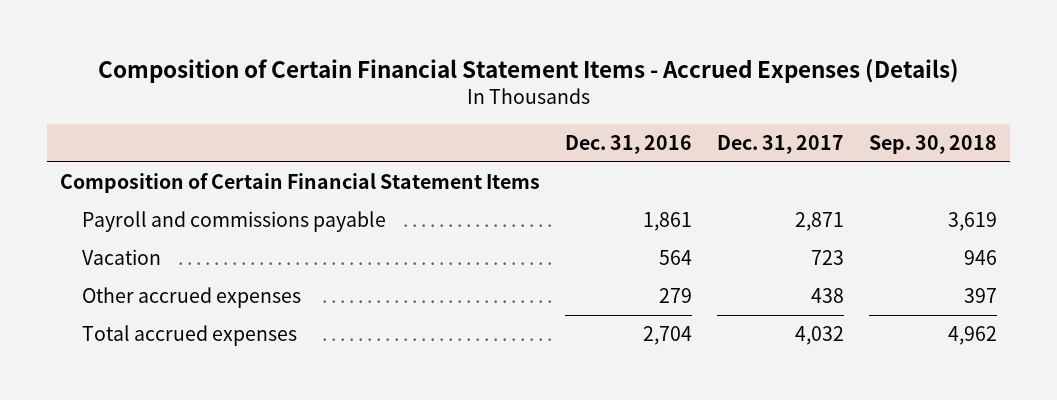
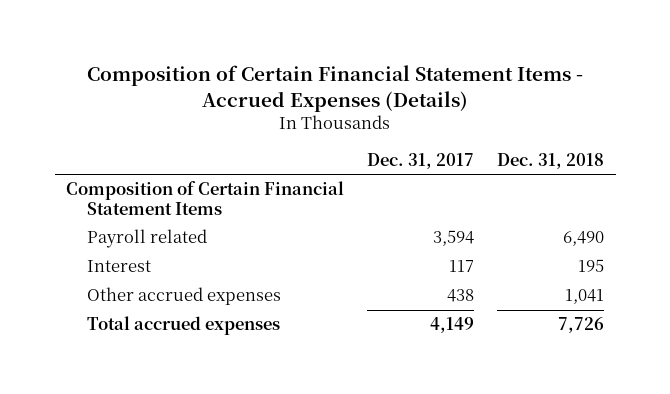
- | Dec. 31, 2016 | Dec. 31, 2017 | Sep. 30, 2018
+ | Dec. 31, 2017 | Dec. 31, 2018
- Payroll and commissions payable | 1,861 | 2,871 | 3,619
- Vacation | 564 | 723 | 946
+ Payroll related | 3,594 | 6,490
+ Interest | 117 | 195
- Total accrued expenses | 2,704 | 4,032 | 4,962
+ Total accrued expenses | 4,149 | 7,726

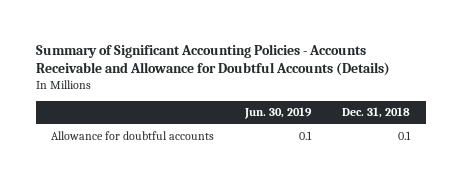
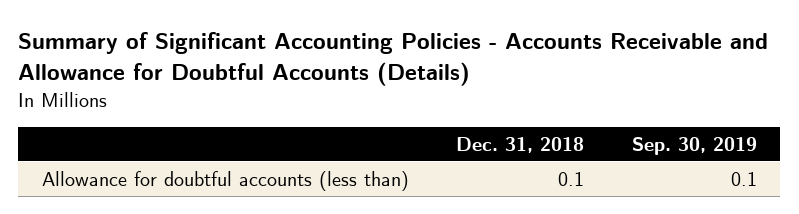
- | Jun. 30, 2019 | Dec. 31, 2018
+ | Dec. 31, 2018 | Sep. 30, 2019
- Allowance for doubtful accounts | 0.1 | 0.1
+ Allowance for doubtful accounts (less than) | 0.1 | 0.1

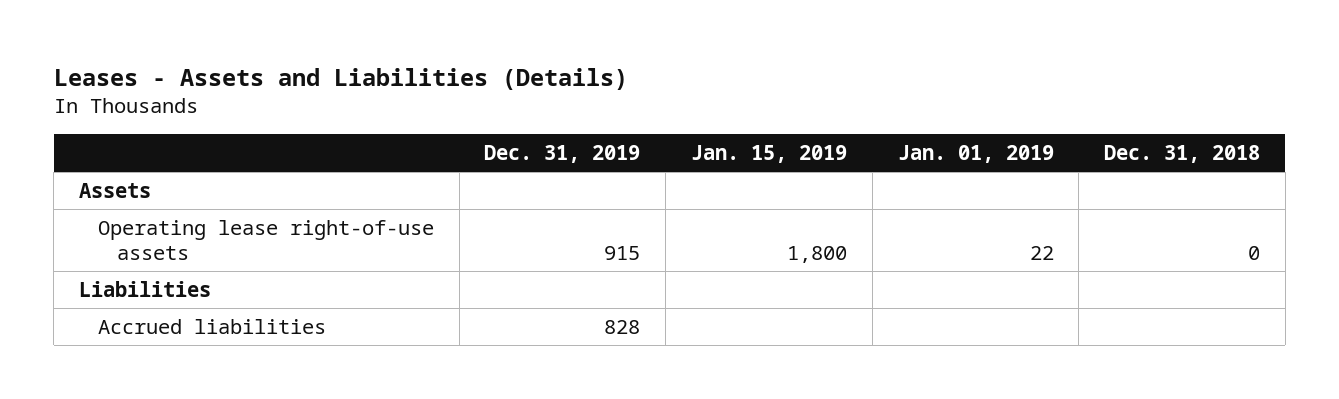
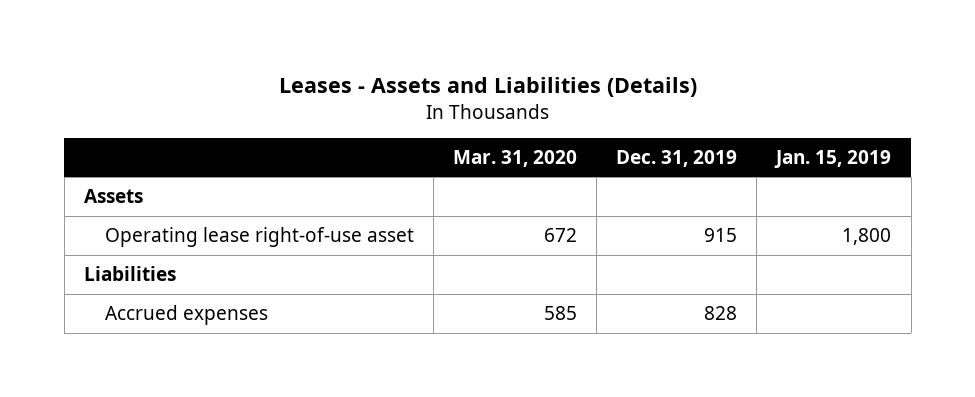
- | Dec. 31, 2019 | Jan. 15, 2019 | Jan. 01, 2019 | Dec. 31, 2018
+ | Mar. 31, 2020 | Dec. 31, 2019 | Jan. 15, 2019
- Operating lease right-of-use assets | 915 | 1,800 | 22 | 0
+ Operating lease right-of-use asset | 672 | 915 | 1,800
- Accrued liabilities | 828 | | |
+ Accrued expenses | 585 | 828 |

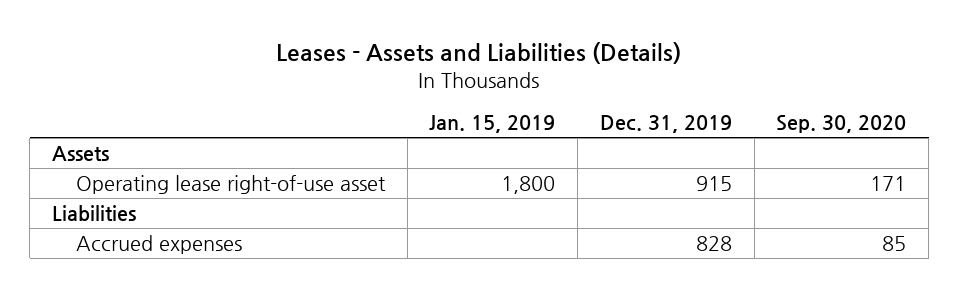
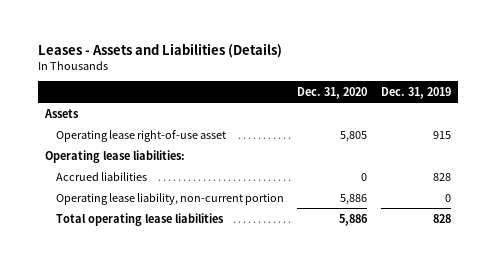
- | Jan. 15, 2019 | Dec. 31, 2019 | Sep. 30, 2020
+ | Dec. 31, 2020 | Dec. 31, 2019
- Liabilities
- Accrued expenses | | 828 | 85
+ Operating lease liabilities:
+ Accrued liabilities | 0 | 828
+ Operating lease liability, non-current portion | 5,886 | 0
+ Total operating lease liabilities | 5,886 | 828

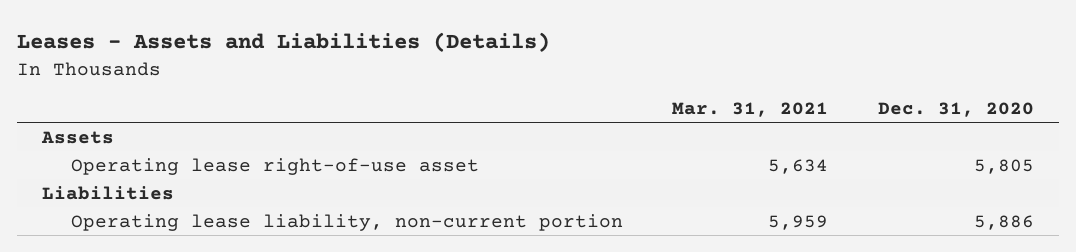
- | Dec. 31, 2020 | Dec. 31, 2019
+ | Mar. 31, 2021 | Dec. 31, 2020
- Operating lease liabilities:
- Accrued liabilities | 0 | 828
+ Liabilities
- Total operating lease liabilities | 5,886 | 828

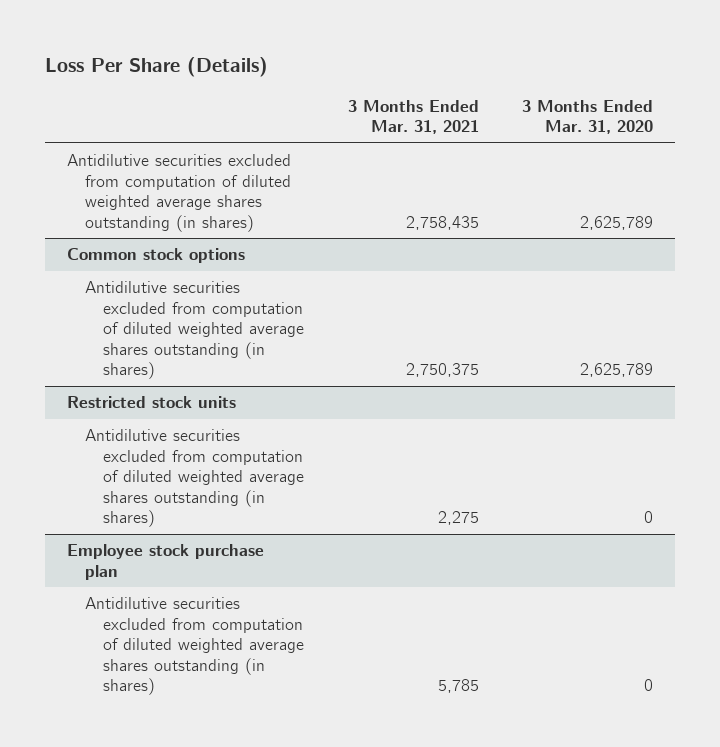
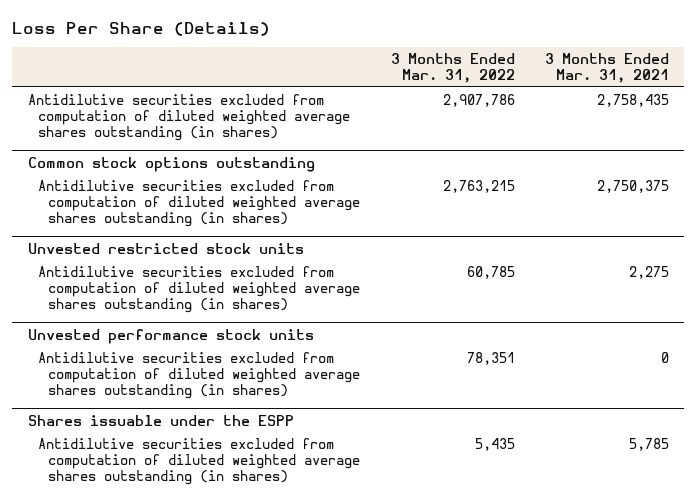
- | 3 Months Ended Mar. 31, 2021 | 3 Months Ended Mar. 31, 2020
+ | 3 Months Ended Mar. 31, 2022 | 3 Months Ended Mar. 31, 2021
- Common stock options
+ Common stock options outstanding
- Restricted stock units
+ Unvested restricted stock units
- Employee stock purchase plan
+ Unvested performance stock units
+ Antidilutive securities excluded from computation of diluted weighted average shares outstanding (in shares) | 78,351 | 0
+ Shares issuable under the ESPP

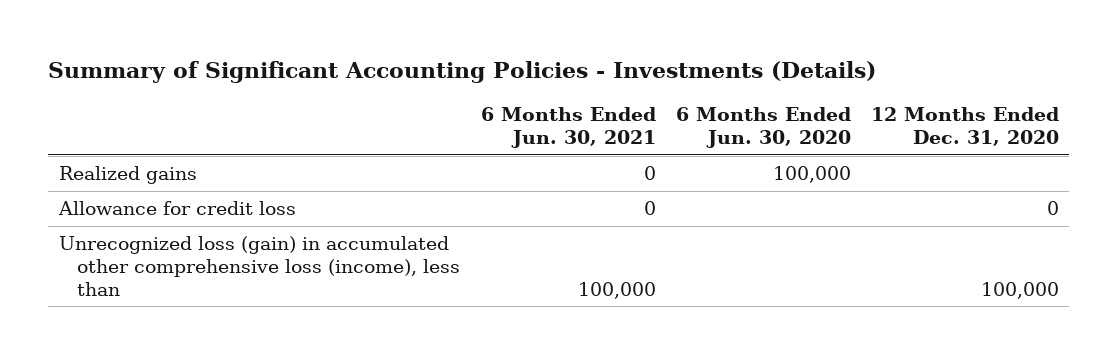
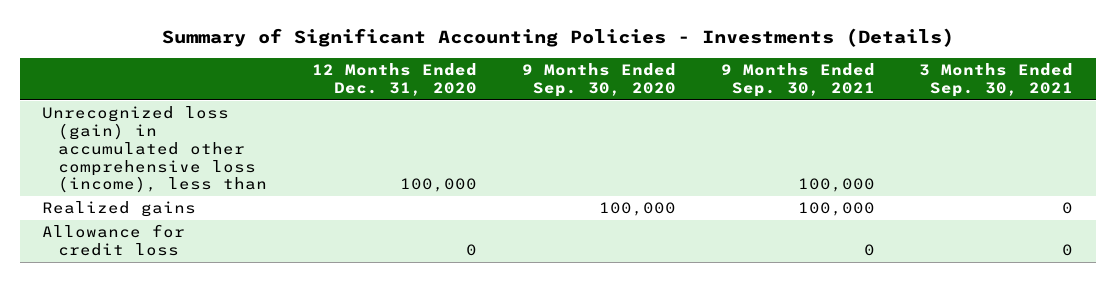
- | 6 Months Ended Jun. 30, 2021 | 6 Months Ended Jun. 30, 2020 | 12 Months Ended Dec. 31, 2020
+ | 12 Months Ended Dec. 31, 2020 | 9 Months Ended Sep. 30, 2020 | 9 Months Ended Sep. 30, 2021 | 3 Months Ended Sep. 30, 2021
moved up: Unrecognized loss (gain) in accumulated other comprehensive loss (income), less than | 100,000 | | 100,000 |

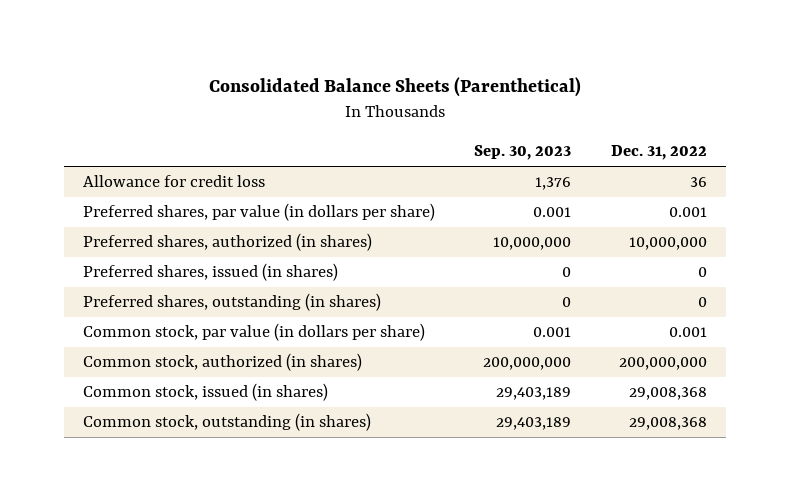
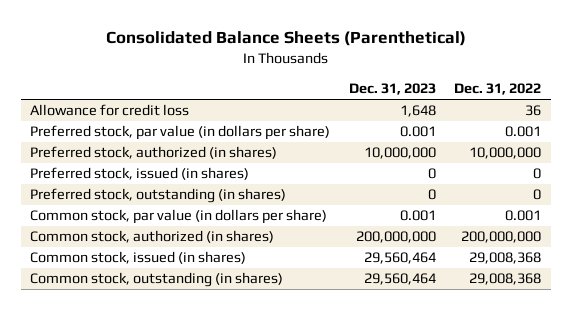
- | Sep. 30, 2023 | Dec. 31, 2022
+ | Dec. 31, 2023 | Dec. 31, 2022
- Preferred shares, par value (in dollars per share) | 0.001 | 0.001
- Preferred shares, authorized (in shares) | 10,000,000 | 10,000,000
- Preferred shares, issued (in shares) | 0 | 0
- Preferred shares, outstanding (in shares) | 0 | 0
+ Preferred stock, par value (in dollars per share) | 0.001 | 0.001
+ Preferred stock, authorized (in shares) | 10,000,000 | 10,000,000
+ Preferred stock, issued (in shares) | 0 | 0
+ Preferred stock, outstanding (in shares) | 0 | 0

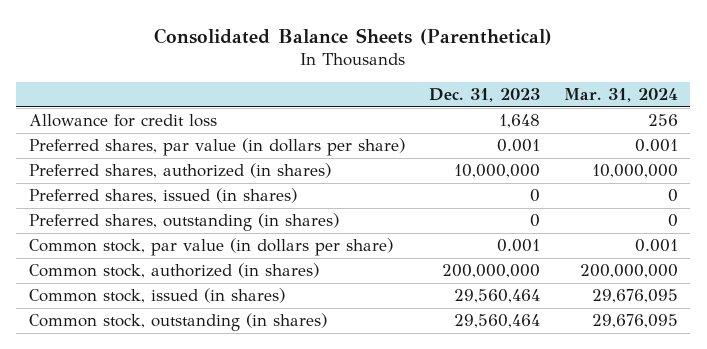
- | Dec. 31, 2023 | Dec. 31, 2022
+ | Dec. 31, 2023 | Mar. 31, 2024
- Preferred stock, par value (in dollars per share) | 0.001 | 0.001
- Preferred stock, authorized (in shares) | 10,000,000 | 10,000,000
- Preferred stock, issued (in shares) | 0 | 0
- Preferred stock, outstanding (in shares) | 0 | 0
+ Preferred shares, par value (in dollars per share) | 0.001 | 0.001
+ Preferred shares, authorized (in shares) | 10,000,000 | 10,000,000
+ Preferred shares, issued (in shares) | 0 | 0
+ Preferred shares, outstanding (in shares) | 0 | 0

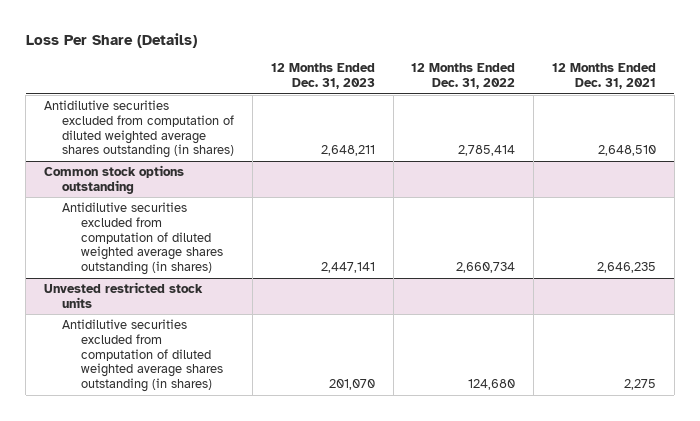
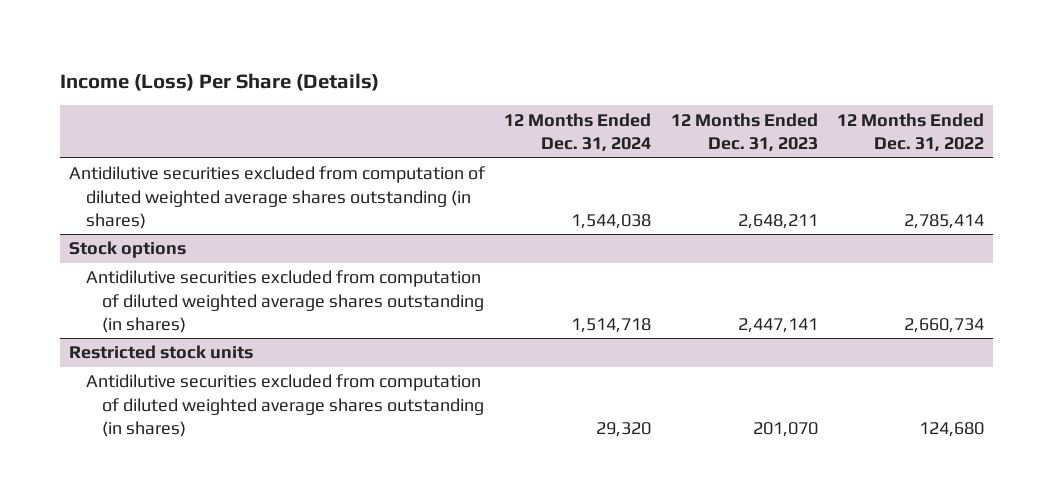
- Loss Per Share (Details)
+ Income (Loss) Per Share (Details)
- | 12 Months Ended Dec. 31, 2023 | 12 Months Ended Dec. 31, 2022 | 12 Months Ended Dec. 31, 2021
+ | 12 Months Ended Dec. 31, 2024 | 12 Months Ended Dec. 31, 2023 | 12 Months Ended Dec. 31, 2022
- Common stock options outstanding
+ Stock options
- Unvested restricted stock units
+ Restricted stock units

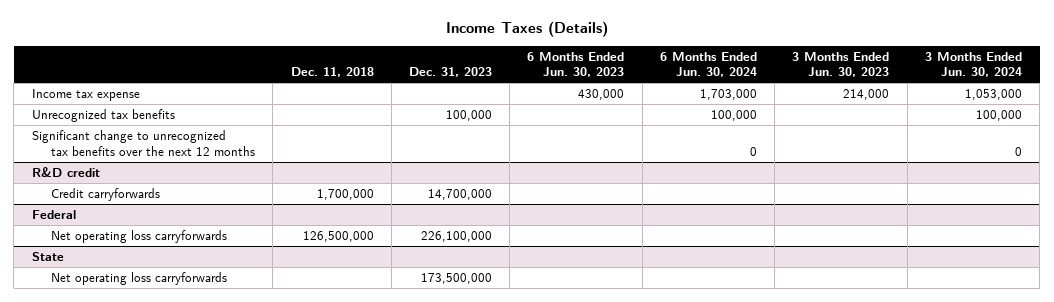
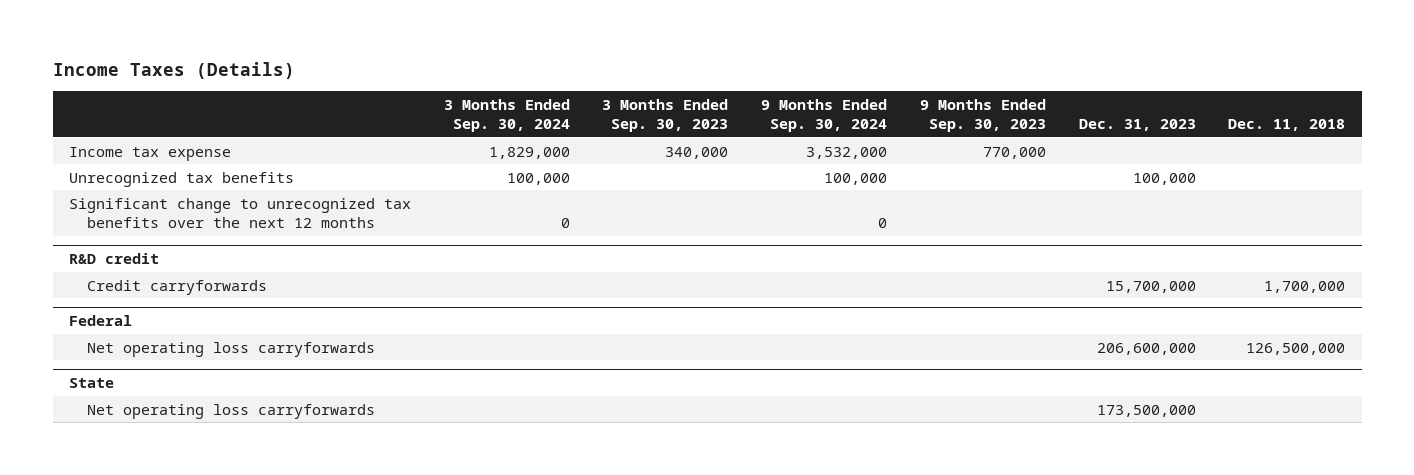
- | Dec. 11, 2018 | Dec. 31, 2023 | 6 Months Ended Jun. 30, 2023 | 6 Months Ended Jun. 30, 2024 | 3 Months Ended Jun. 30, 2023 | 3 Months Ended Jun. 30, 2024
+ | 3 Months Ended Sep. 30, 2024 | 3 Months Ended Sep. 30, 2023 | 9 Months Ended Sep. 30, 2024 | 9 Months Ended Sep. 30, 2023 | Dec. 31, 2023 | Dec. 11, 2018
@ R&D credit
- Credit carryforwards | 1,700,000 | 14,700,000 | | | |
+ Credit carryforwards | | | | | 15,700,000 | 1,700,000
@ Federal
- Net operating loss carryforwards | 126,500,000 | 226,100,000 | | | |
+ Net operating loss carryforwards | | | | | 206,600,000 | 126,500,000

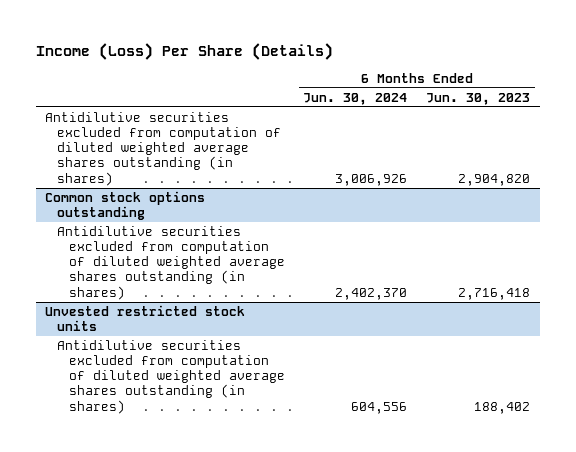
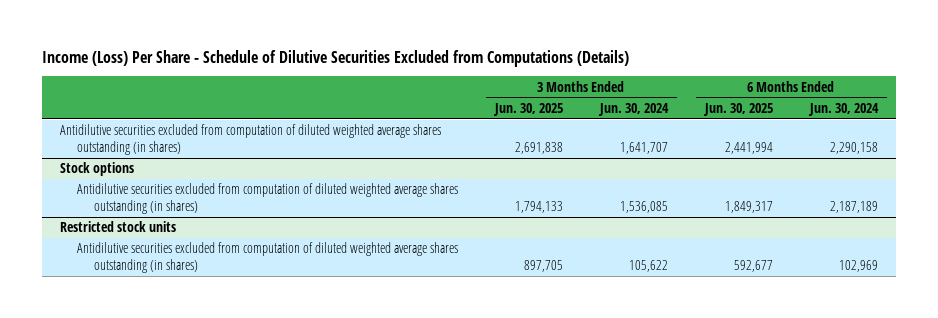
- Income (Loss) Per Share (Details)
+ Income (Loss) Per Share - Schedule of Dilutive Securities Excluded from Computations (Details)
- | 6 Months Ended Jun. 30, 2024 | 6 Months Ended Jun. 30, 2023
+ | 3 Months Ended Jun. 30, 2025 | 3 Months Ended Jun. 30, 2024 | 6 Months Ended Jun. 30, 2025 | 6 Months Ended Jun. 30, 2024
- Antidilutive securities excluded from computation of diluted weighted average shares outstanding (in shares) | 3,006,926 | 2,904,820
- Common stock options outstanding
- Antidilutive securities excluded from computation of diluted weighted average shares outstanding (in shares) | 2,402,370 | 2,716,418
- Unvested restricted stock units
- Antidilutive securities excluded from computation of diluted weighted average shares outstanding (in shares) | 604,556 | 188,402
+ Antidilutive securities excluded from computation of diluted weighted average shares outstanding (in shares) | 2,691,838 | 1,641,707 | 2,441,994 | 2,290,158
+ Stock options
+ Antidilutive securities excluded from computation of diluted weighted average shares outstanding (in shares) | 1,794,133 | 1,536,085 | 1,849,317 | 2,187,189
+ Restricted stock units
+ Antidilutive securities excluded from computation of diluted weighted average shares outstanding (in shares) | 897,705 | 105,622 | 592,677 | 102,969

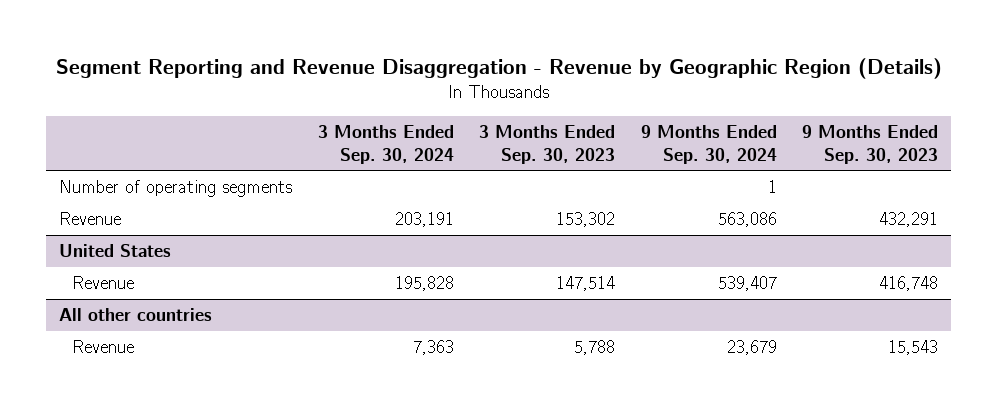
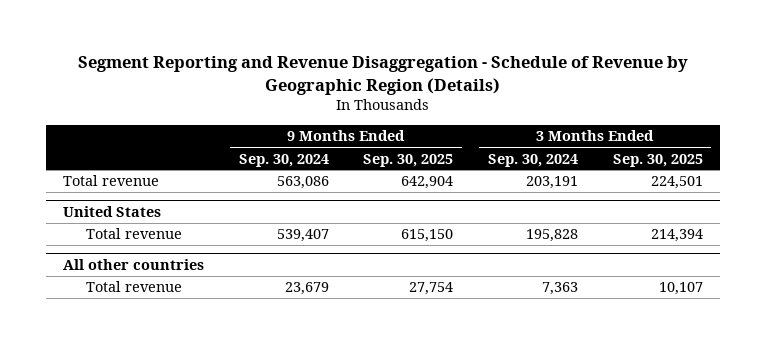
- Segment Reporting and Revenue Disaggregation - Revenue by Geographic Region (Details)
+ Segment Reporting and Revenue Disaggregation - Schedule of Revenue by Geographic Region (Details)
- | 3 Months Ended Sep. 30, 2024 | 3 Months Ended Sep. 30, 2023 | 9 Months Ended Sep. 30, 2024 | 9 Months Ended Sep. 30, 2023
+ | 9 Months Ended Sep. 30, 2024 | 9 Months Ended Sep. 30, 2025 | 3 Months Ended Sep. 30, 2024 | 3 Months Ended Sep. 30, 2025
- Number of operating segments | | | 1 |
- Revenue | 203,191 | 153,302 | 563,086 | 432,291
+ Total revenue | 563,086 | 642,904 | 203,191 | 224,501
@ United States
- Revenue | 195,828 | 147,514 | 539,407 | 416,748
+ Total revenue | 539,407 | 615,150 | 195,828 | 214,394
@ All other countries
- Revenue | 7,363 | 5,788 | 23,679 | 15,543
+ Total revenue | 23,679 | 27,754 | 7,363 | 10,107

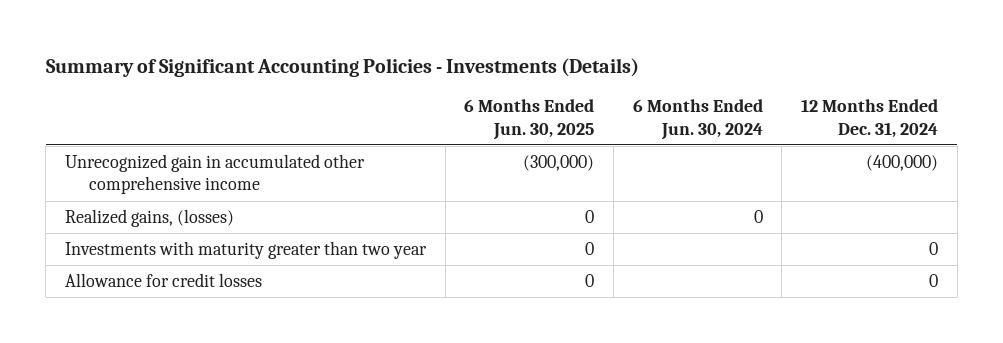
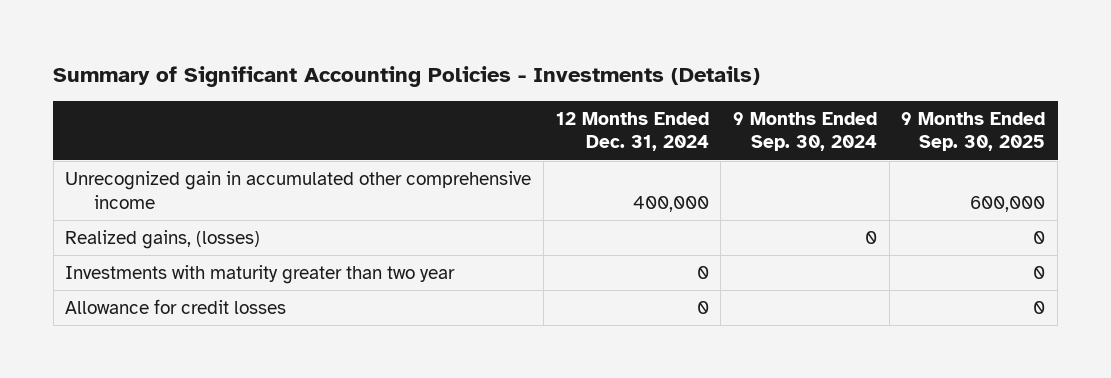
- | 6 Months Ended Jun. 30, 2025 | 6 Months Ended Jun. 30, 2024 | 12 Months Ended Dec. 31, 2024
+ | 12 Months Ended Dec. 31, 2024 | 9 Months Ended Sep. 30, 2024 | 9 Months Ended Sep. 30, 2025
- Unrecognized gain in accumulated other comprehensive income | (300,000) | | (400,000)
+ Unrecognized gain in accumulated other comprehensive income | 400,000 | | 600,000

